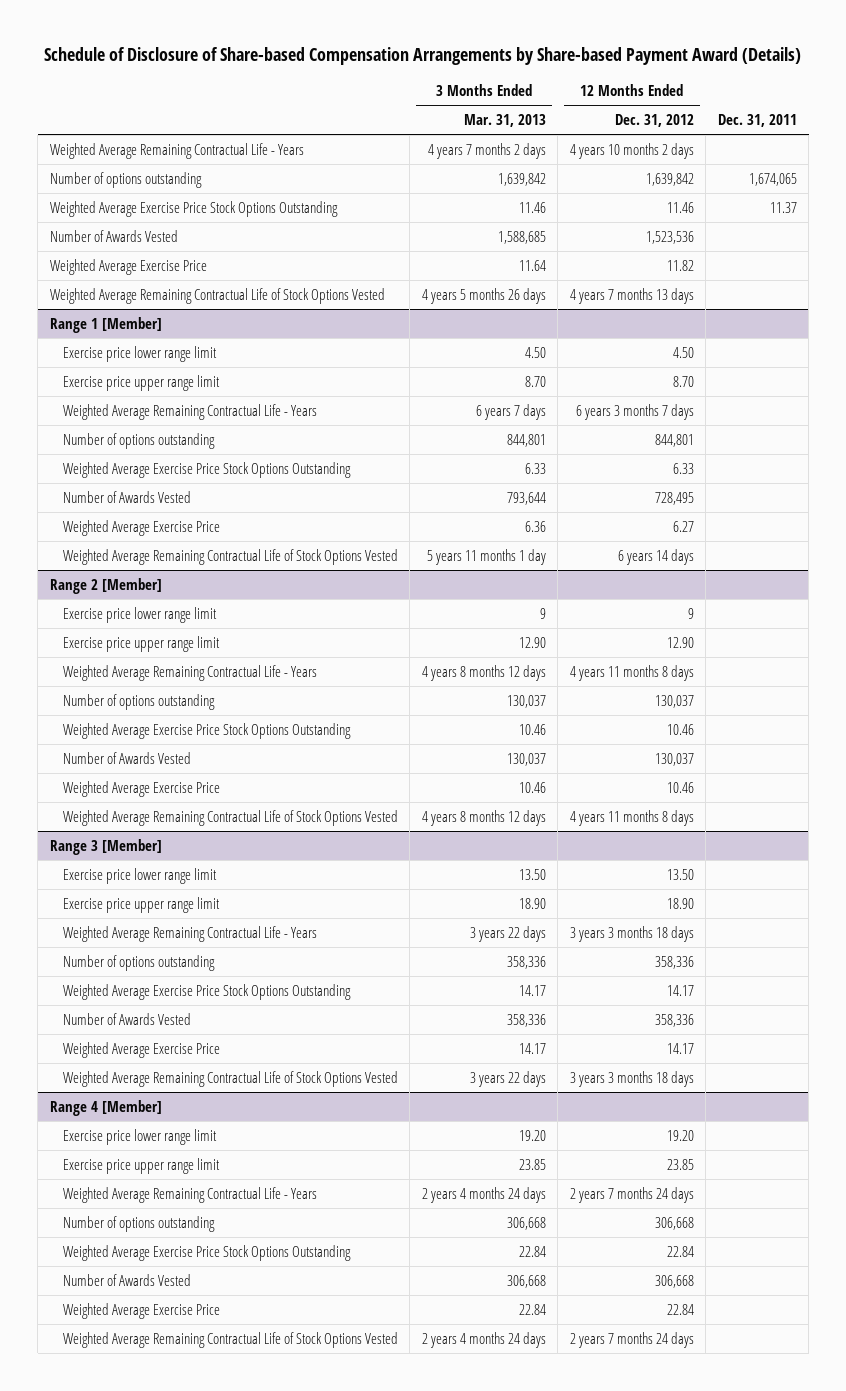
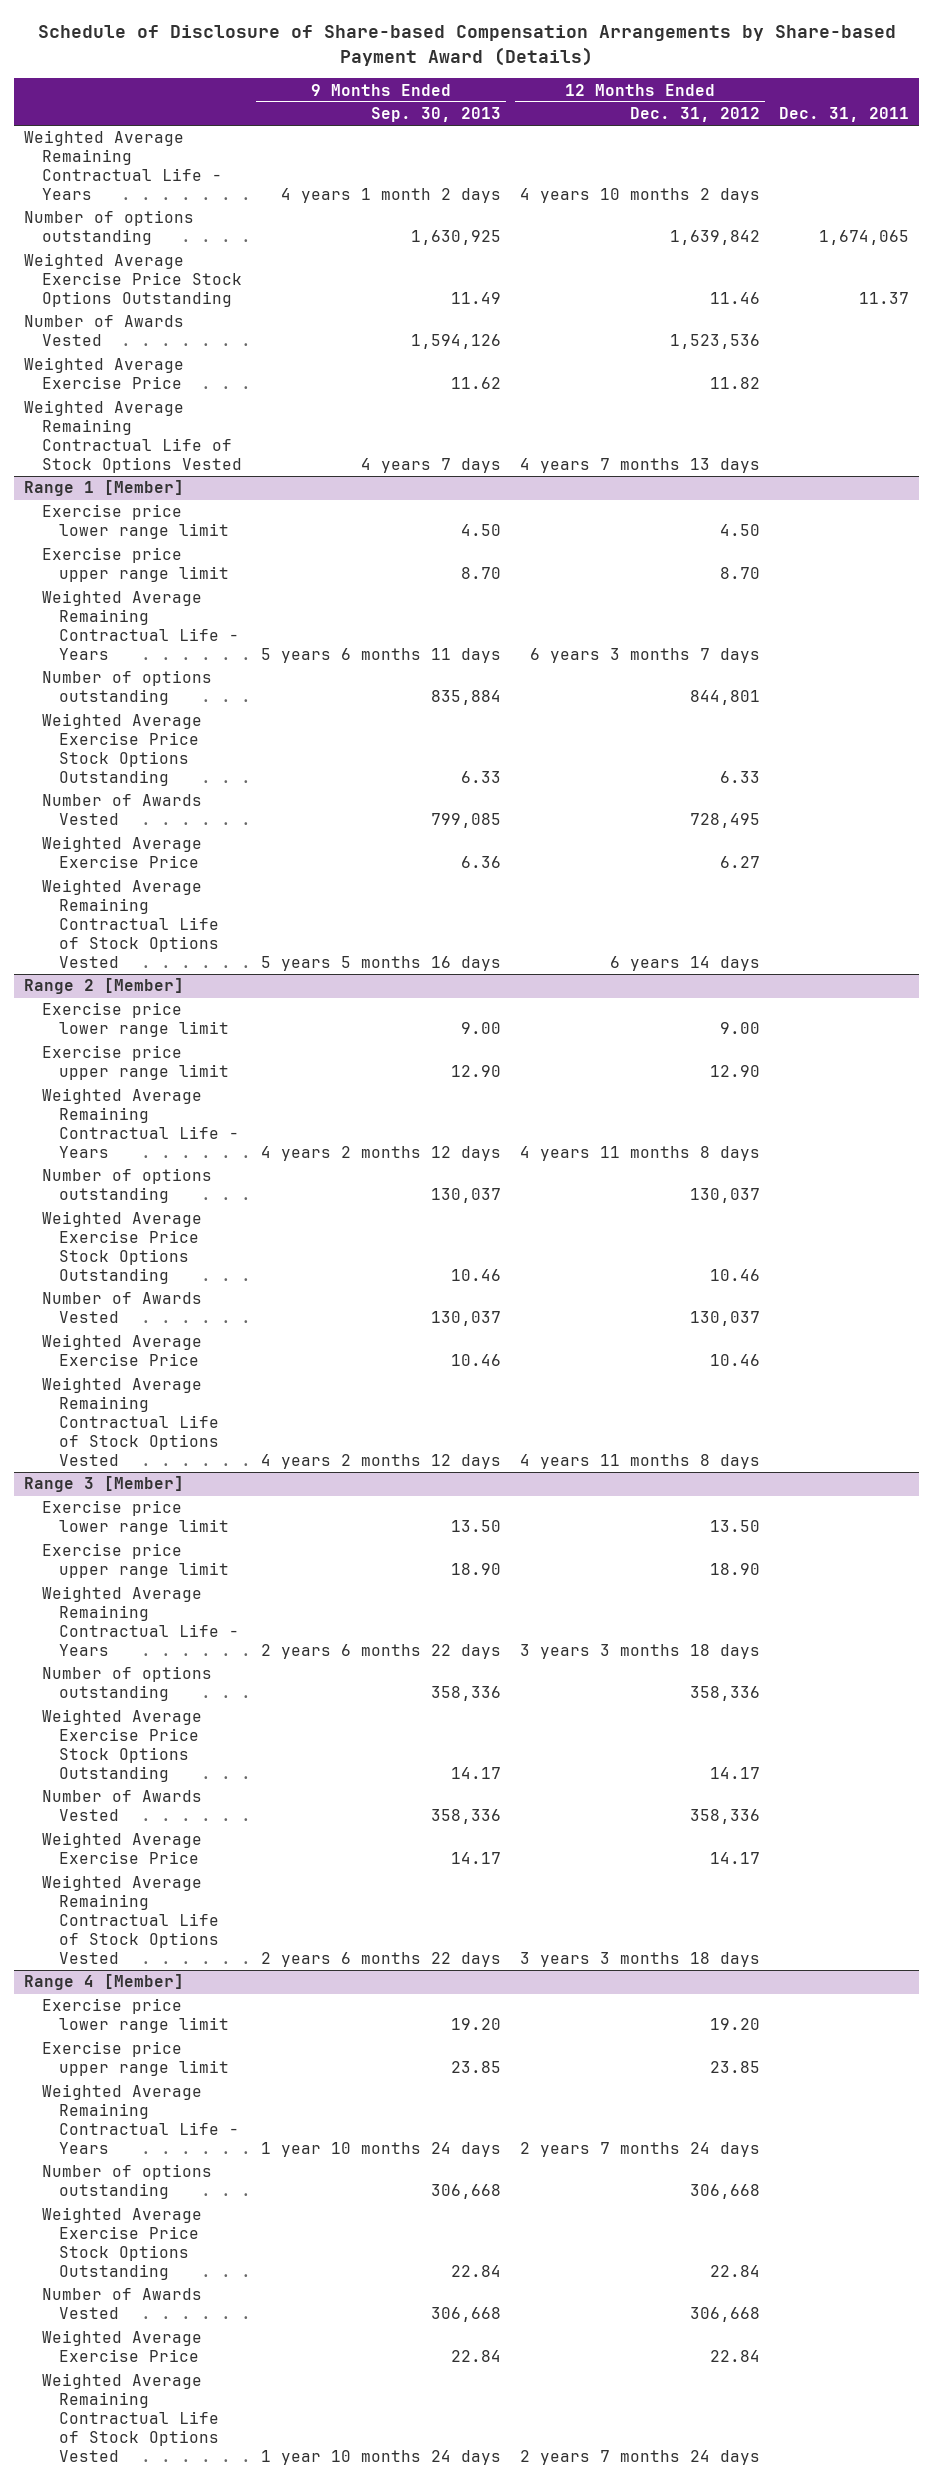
- | 3 Months Ended Mar. 31, 2013 | 12 Months Ended Dec. 31, 2012 | Dec. 31, 2011
+ | 9 Months Ended Sep. 30, 2013 | 12 Months Ended Dec. 31, 2012 | Dec. 31, 2011
@ Range 2 [Member]
- Exercise price lower range limit | 9 | 9 |
+ Exercise price lower range limit | 9.00 | 9.00 |

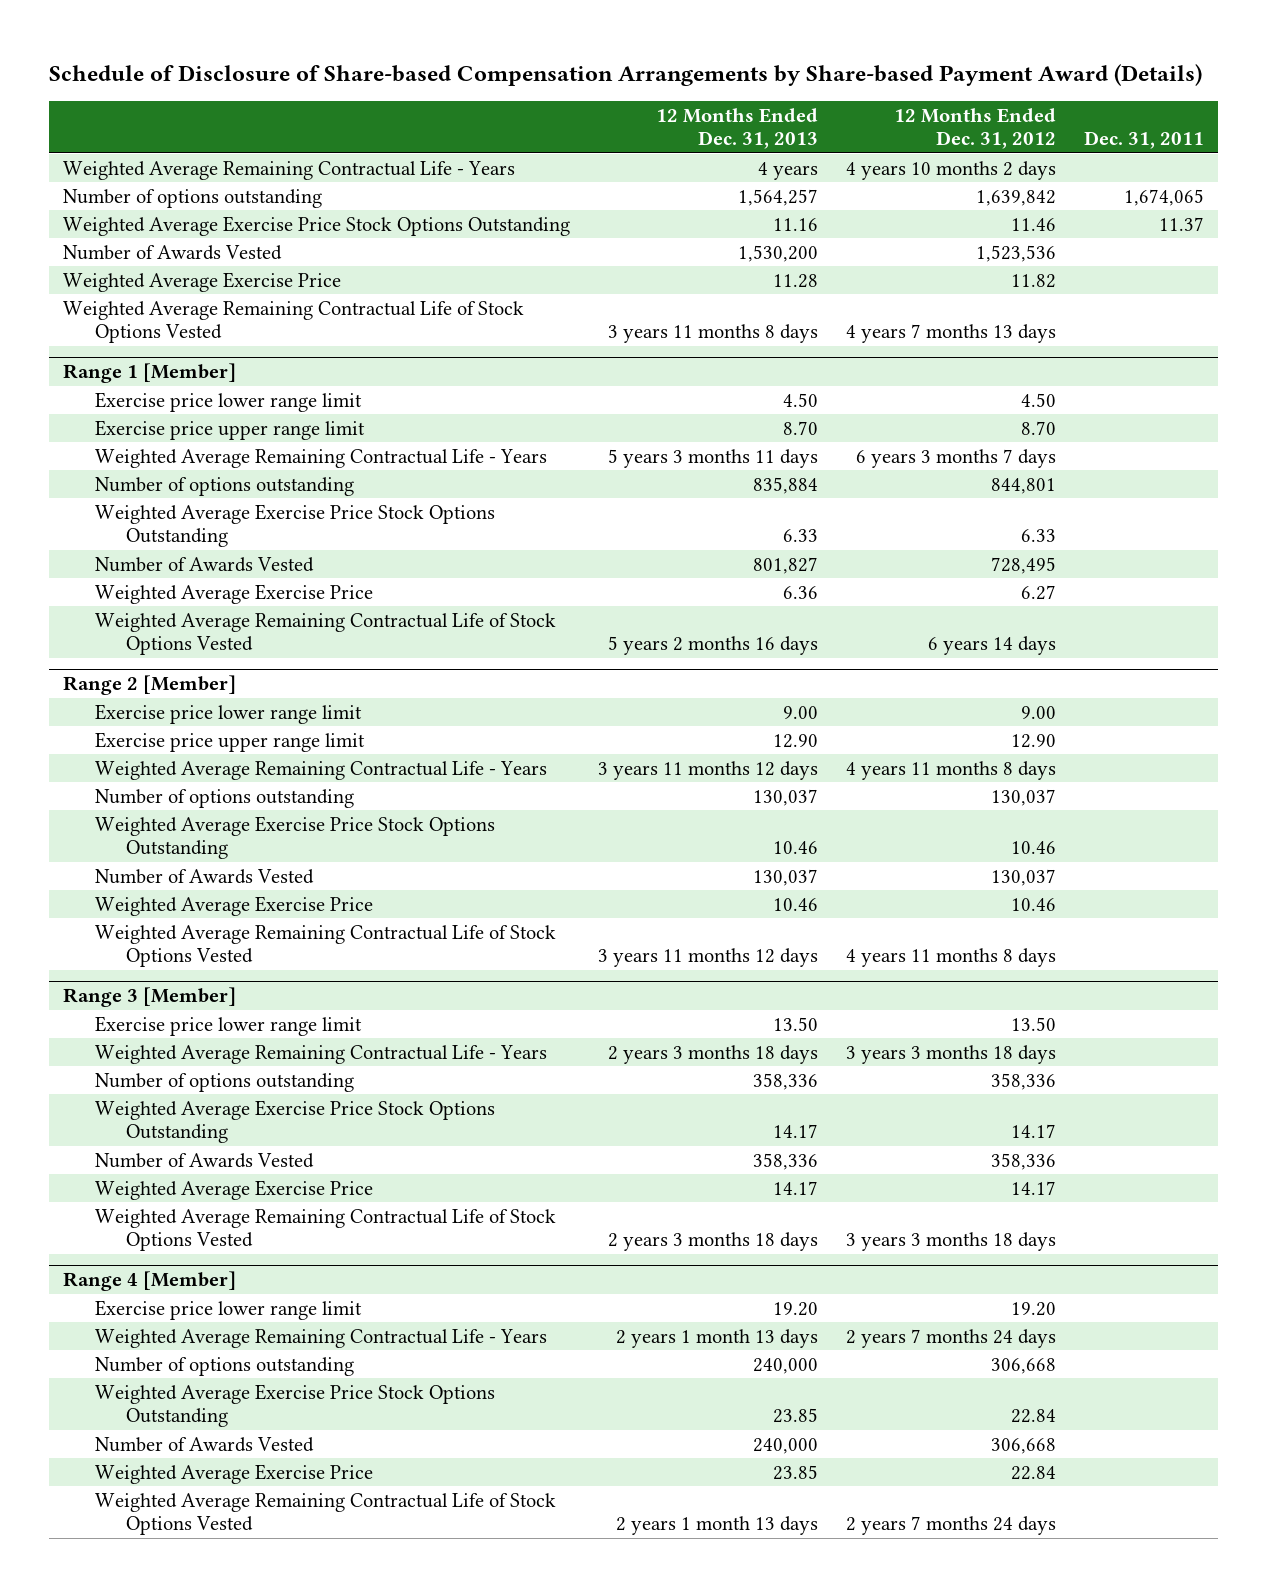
- | 9 Months Ended Sep. 30, 2013 | 12 Months Ended Dec. 31, 2012 | Dec. 31, 2011
+ | 12 Months Ended Dec. 31, 2013 | 12 Months Ended Dec. 31, 2012 | Dec. 31, 2011
@ Range 3 [Member]
- Exercise price upper range limit | 18.90 | 18.90 |
@ Range 4 [Member]
- Exercise price upper range limit | 23.85 | 23.85 |

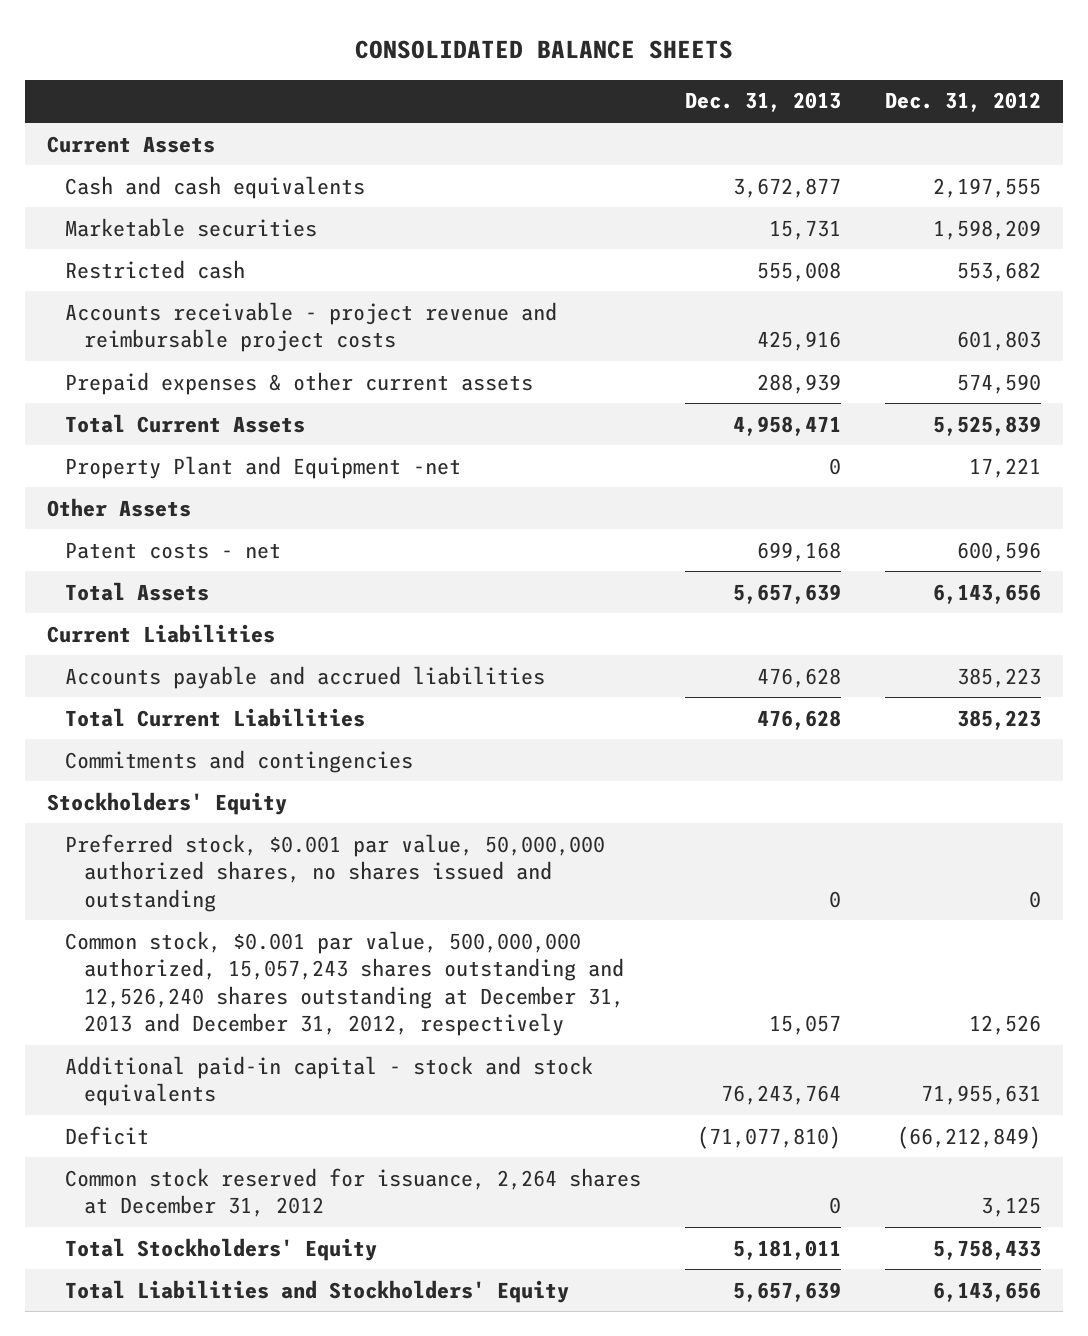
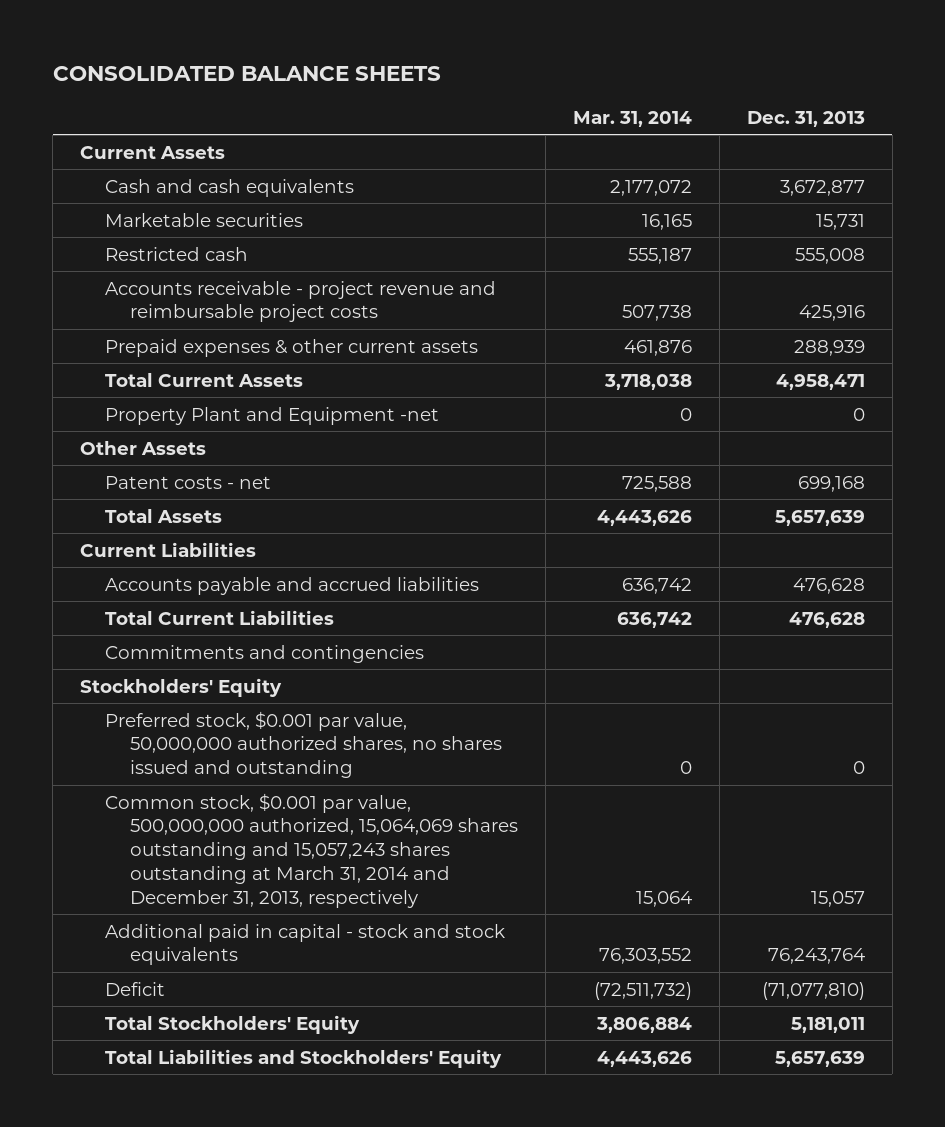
- | Dec. 31, 2013 | Dec. 31, 2012
+ | Mar. 31, 2014 | Dec. 31, 2013
- Common stock, $0.001 par value, 500,000,000 authorized, 15,057,243 shares outstanding and 12,526,240 shares outstanding at December 31, 2013 and December 31, 2012, respectively | 15,057 | 12,526
- Additional paid-in capital - stock and stock equivalents | 76,243,764 | 71,955,631
+ Common stock, $0.001 par value, 500,000,000 authorized, 15,064,069 shares outstanding and 15,057,243 shares outstanding at March 31, 2014 and December 31, 2013, respectively | 15,064 | 15,057
+ Additional paid in capital - stock and stock equivalents | 76,303,552 | 76,243,764
- Common stock reserved for issuance, 2,264 shares at December 31, 2012 | 0 | 3,125

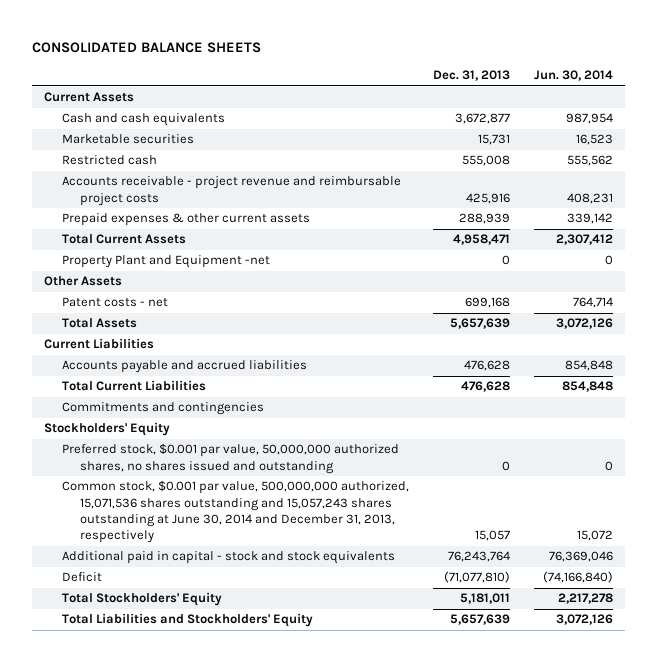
- | Mar. 31, 2014 | Dec. 31, 2013
+ | Dec. 31, 2013 | Jun. 30, 2014
- Common stock, $0.001 par value, 500,000,000 authorized, 15,064,069 shares outstanding and 15,057,243 shares outstanding at March 31, 2014 and December 31, 2013, respectively | 15,064 | 15,057
+ Common stock, $0.001 par value, 500,000,000 authorized, 15,071,536 shares outstanding and 15,057,243 shares outstanding at June 30, 2014 and December 31, 2013, respectively | 15,057 | 15,072

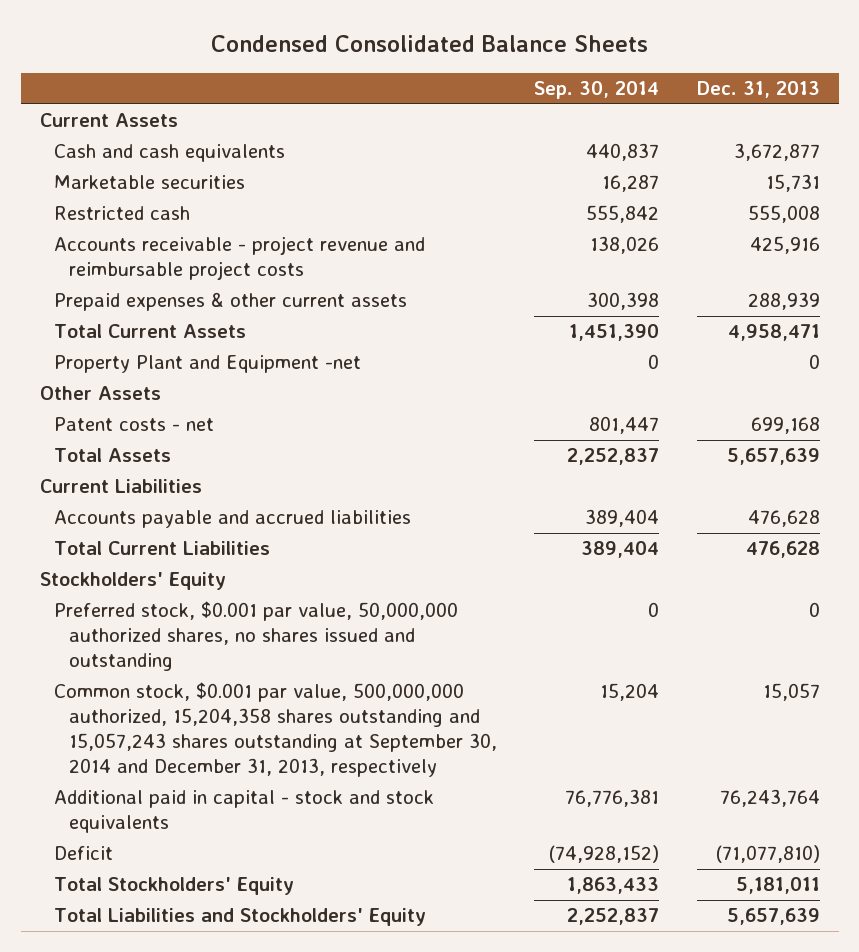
- CONSOLIDATED BALANCE SHEETS
+ Condensed Consolidated Balance Sheets
- | Dec. 31, 2013 | Jun. 30, 2014
+ | Sep. 30, 2014 | Dec. 31, 2013
- Commitments and contingencies
- Common stock, $0.001 par value, 500,000,000 authorized, 15,071,536 shares outstanding and 15,057,243 shares outstanding at June 30, 2014 and December 31, 2013, respectively | 15,057 | 15,072
+ Common stock, $0.001 par value, 500,000,000 authorized, 15,204,358 shares outstanding and 15,057,243 shares outstanding at September 30, 2014 and December 31, 2013, respectively | 15,204 | 15,057

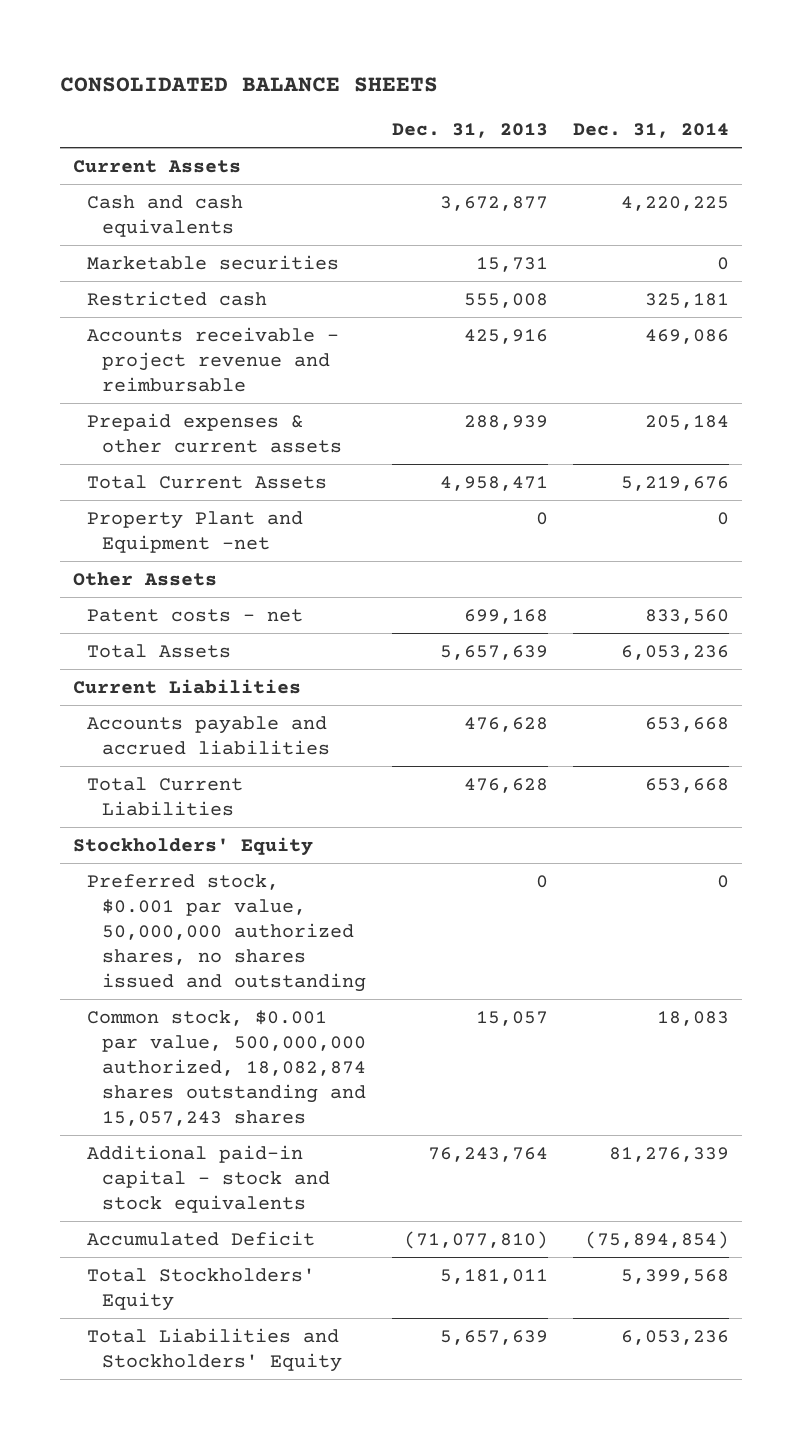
- Condensed Consolidated Balance Sheets
+ CONSOLIDATED BALANCE SHEETS
- | Sep. 30, 2014 | Dec. 31, 2013
+ | Dec. 31, 2013 | Dec. 31, 2014
- Accounts receivable - project revenue and reimbursable project costs | 138,026 | 425,916
+ Accounts receivable - project revenue and reimbursable | 425,916 | 469,086
- Common stock, $0.001 par value, 500,000,000 authorized, 15,204,358 shares outstanding and 15,057,243 shares outstanding at September 30, 2014 and December 31, 2013, respectively | 15,204 | 15,057
- Additional paid in capital - stock and stock equivalents | 76,776,381 | 76,243,764
- Deficit | (74,928,152) | (71,077,810)
+ Common stock, $0.001 par value, 500,000,000 authorized, 18,082,874 shares outstanding and 15,057,243 shares | 15,057 | 18,083
+ Additional paid-in capital - stock and stock equivalents | 76,243,764 | 81,276,339
+ Accumulated Deficit | (71,077,810) | (75,894,854)

